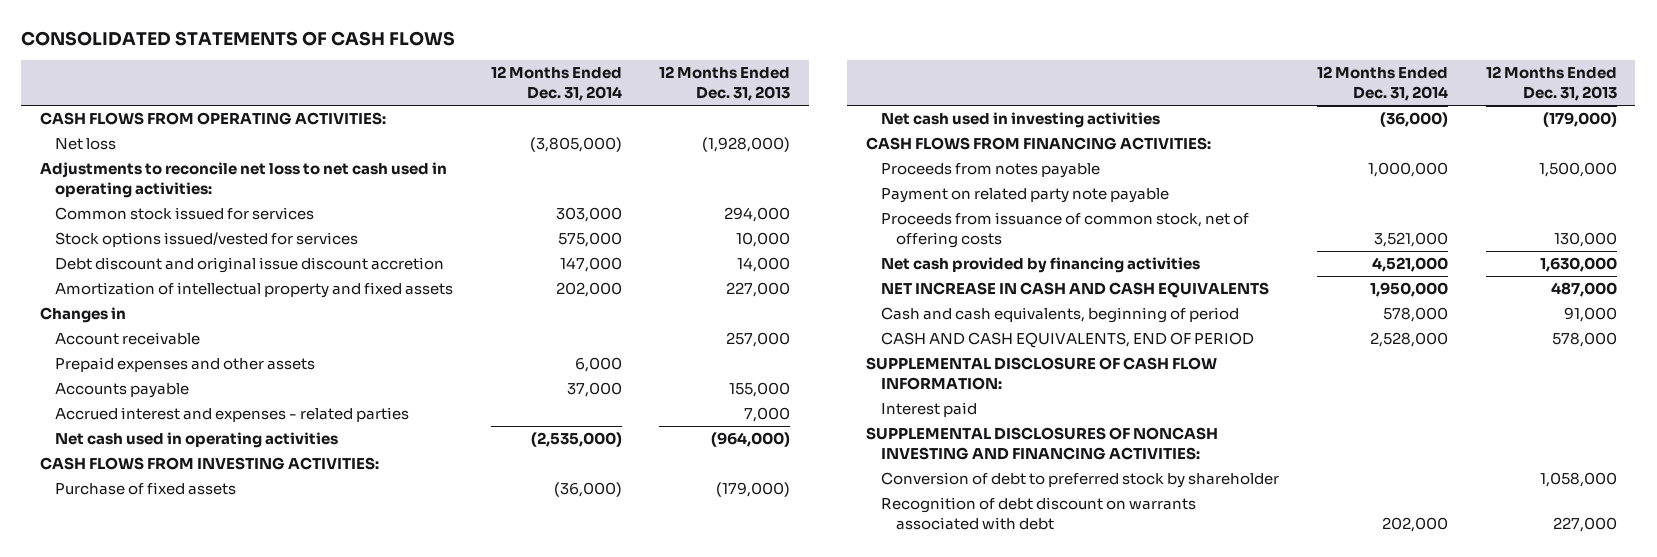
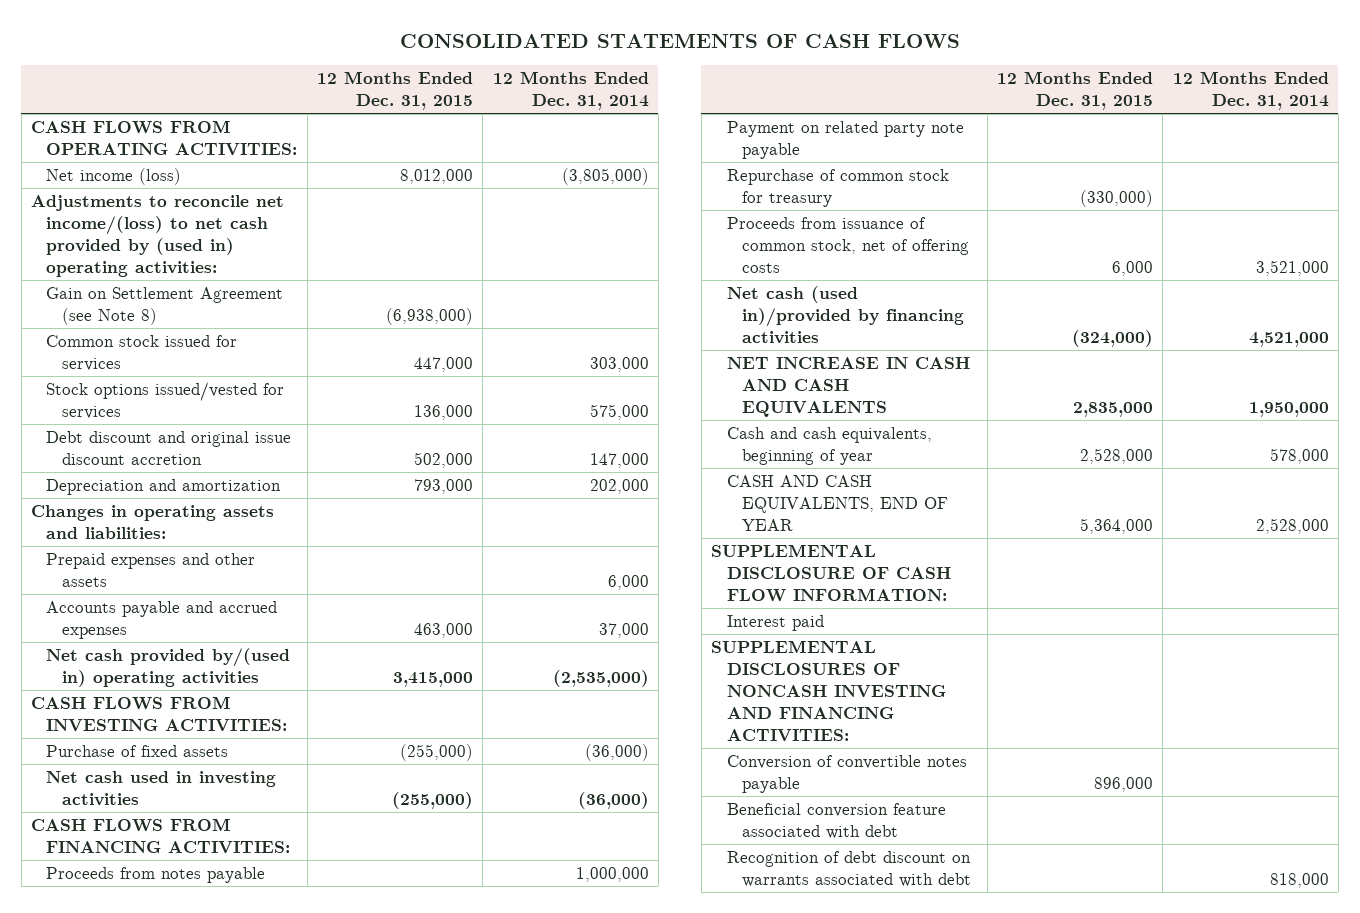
- | 12 Months Ended Dec. 31, 2014 | 12 Months Ended Dec. 31, 2013
+ | 12 Months Ended Dec. 31, 2015 | 12 Months Ended Dec. 31, 2014
- Net loss | (3,805,000) | (1,928,000)
- Adjustments to reconcile net loss to net cash used in operating activities:
+ Net income (loss) | 8,012,000 | (3,805,000)
+ Adjustments to reconcile net income/(loss) to net cash provided by (used in) operating activities:
+ Gain on Settlement Agreement (see Note 8) | (6,938,000) |
- Amortization of intellectual property and fixed assets | 202,000 | 227,000
- Changes in
- Account receivable | | 257,000
+ Depreciation and amortization | 793,000 | 202,000
+ Changes in operating assets and liabilities:
- Accounts payable | 37,000 | 155,000
- Accrued interest and expenses - related parties | | 7,000
- Net cash used in operating activities | (2,535,000) | (964,000)
+ Accounts payable and accrued expenses | 463,000 | 37,000
+ Net cash provided by/(used in) operating activities | 3,415,000 | (2,535,000)
+ Repurchase of common stock for treasury | (330,000) |
- Net cash provided by financing activities | 4,521,000 | 1,630,000
+ Net cash (used in)/provided by financing activities | (324,000) | 4,521,000
- Cash and cash equivalents, beginning of period | 578,000 | 91,000
- CASH AND CASH EQUIVALENTS, END OF PERIOD | 2,528,000 | 578,000
+ Cash and cash equivalents, beginning of year | 2,528,000 | 578,000
+ CASH AND CASH EQUIVALENTS, END OF YEAR | 5,364,000 | 2,528,000
- Conversion of debt to preferred stock by shareholder | | 1,058,000
- Recognition of debt discount on warrants associated with debt | 202,000 | 227,000
+ Conversion of convertible notes payable | 896,000 |
+ Beneficial conversion feature associated with debt
+ Recognition of debt discount on warrants associated with debt | | 818,000

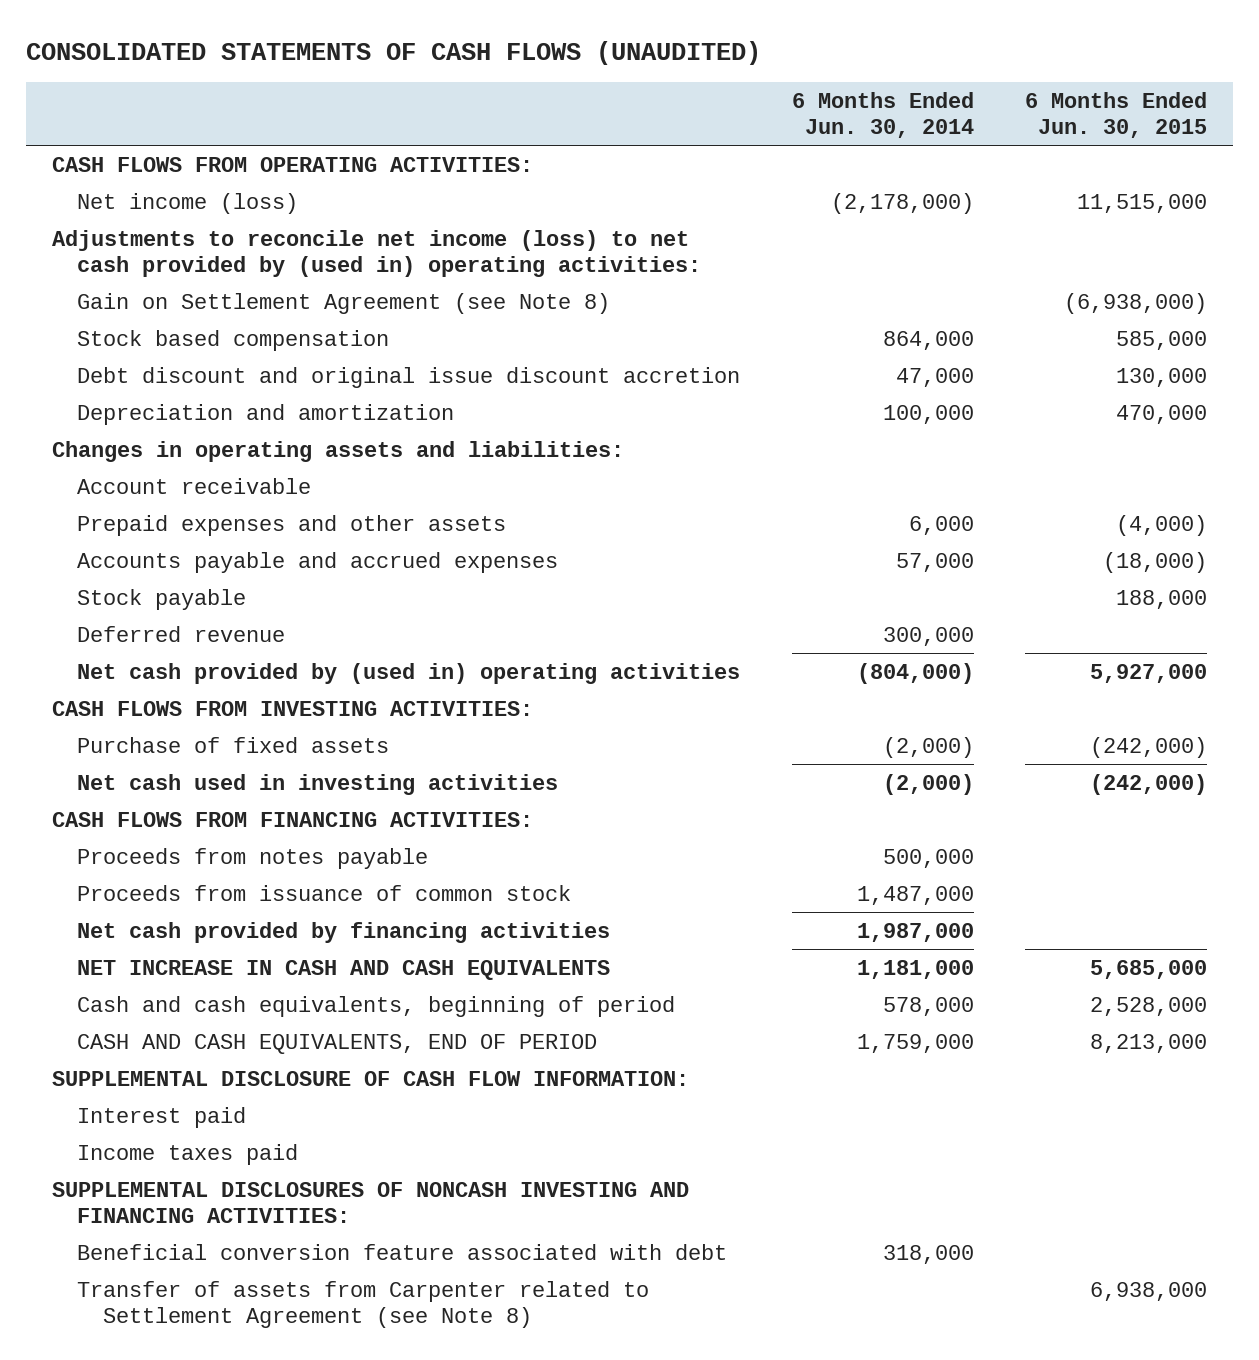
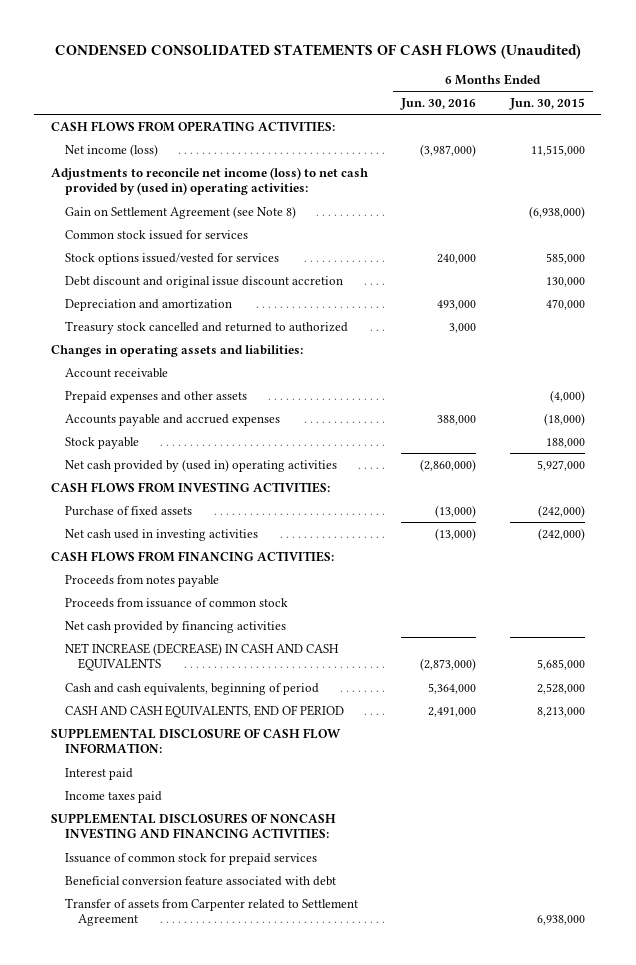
- CONSOLIDATED STATEMENTS OF CASH FLOWS (UNAUDITED)
+ CONDENSED CONSOLIDATED STATEMENTS OF CASH FLOWS (Unaudited)
- | 6 Months Ended Jun. 30, 2014 | 6 Months Ended Jun. 30, 2015
+ | 6 Months Ended Jun. 30, 2016 | 6 Months Ended Jun. 30, 2015
- Stock based compensation | 864,000 | 585,000
+ Common stock issued for services
+ Stock options issued/vested for services | 240,000 | 585,000
+ Treasury stock cancelled and returned to authorized | 3,000 |
- Deferred revenue | 300,000 |
- NET INCREASE IN CASH AND CASH EQUIVALENTS | 1,181,000 | 5,685,000
+ NET INCREASE (DECREASE) IN CASH AND CASH EQUIVALENTS | (2,873,000) | 5,685,000
+ Issuance of common stock for prepaid services
- Transfer of assets from Carpenter related to Settlement Agreement (see Note 8) | | 6,938,000
+ Transfer of assets from Carpenter related to Settlement Agreement | | 6,938,000

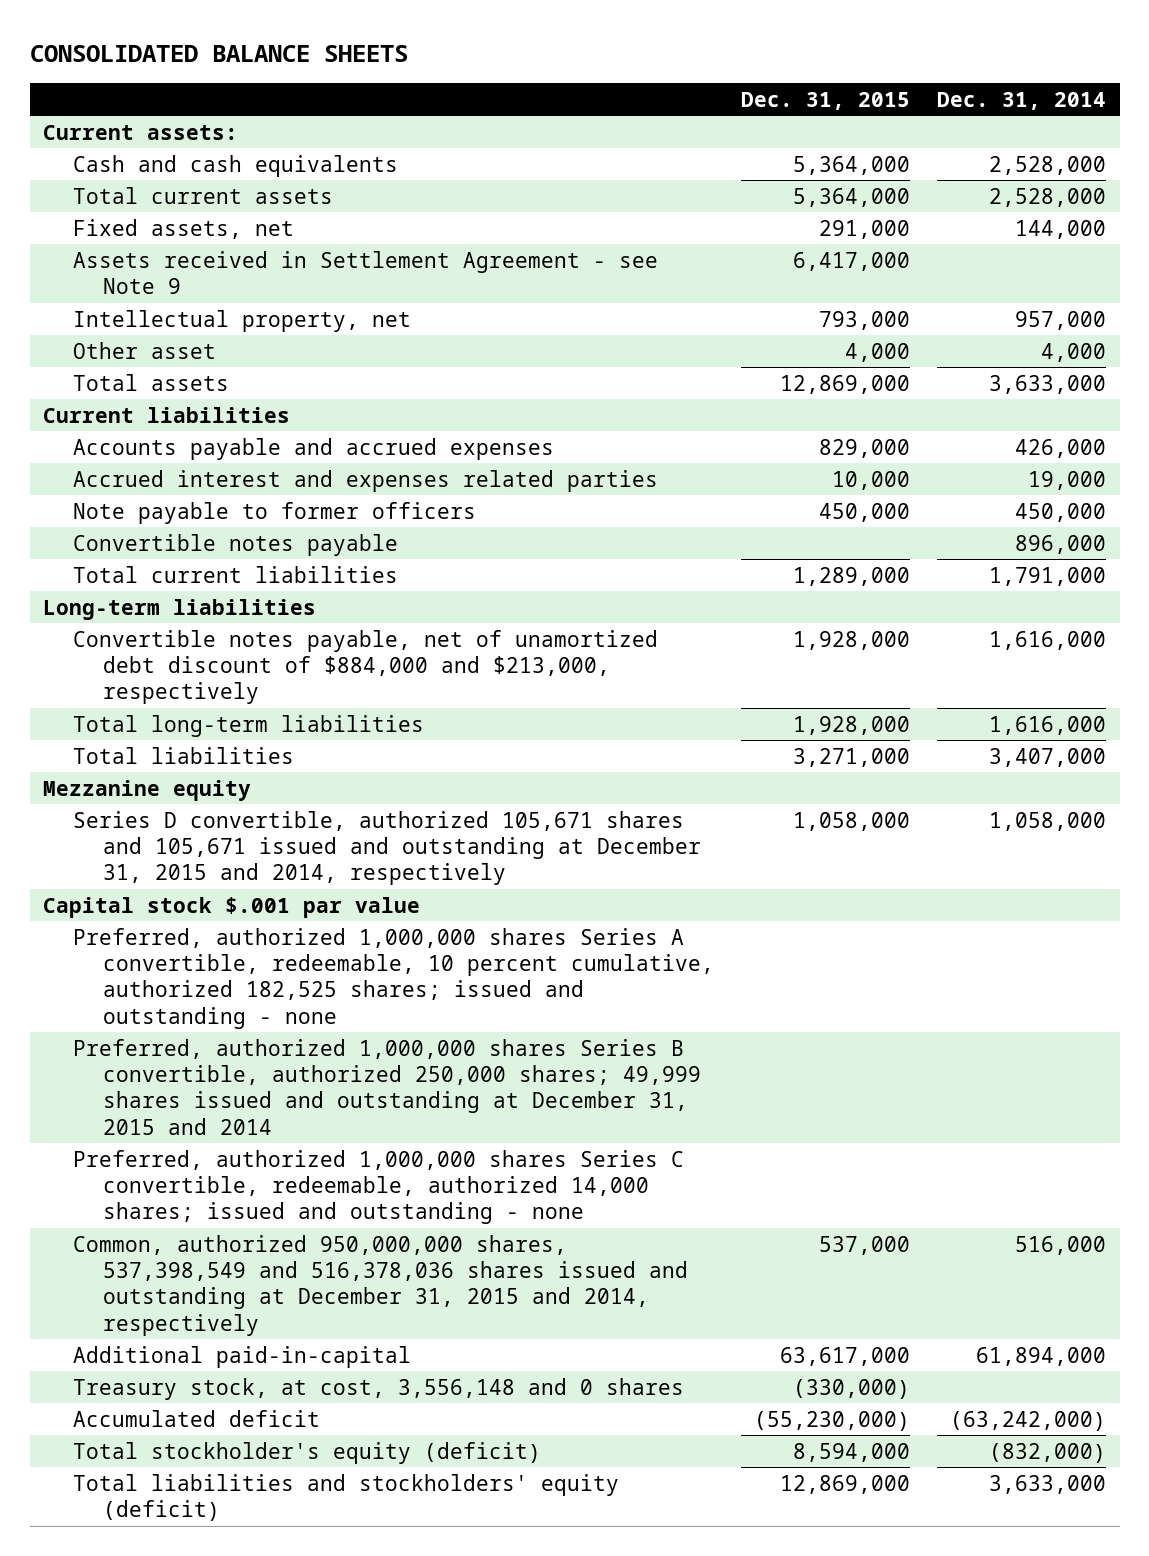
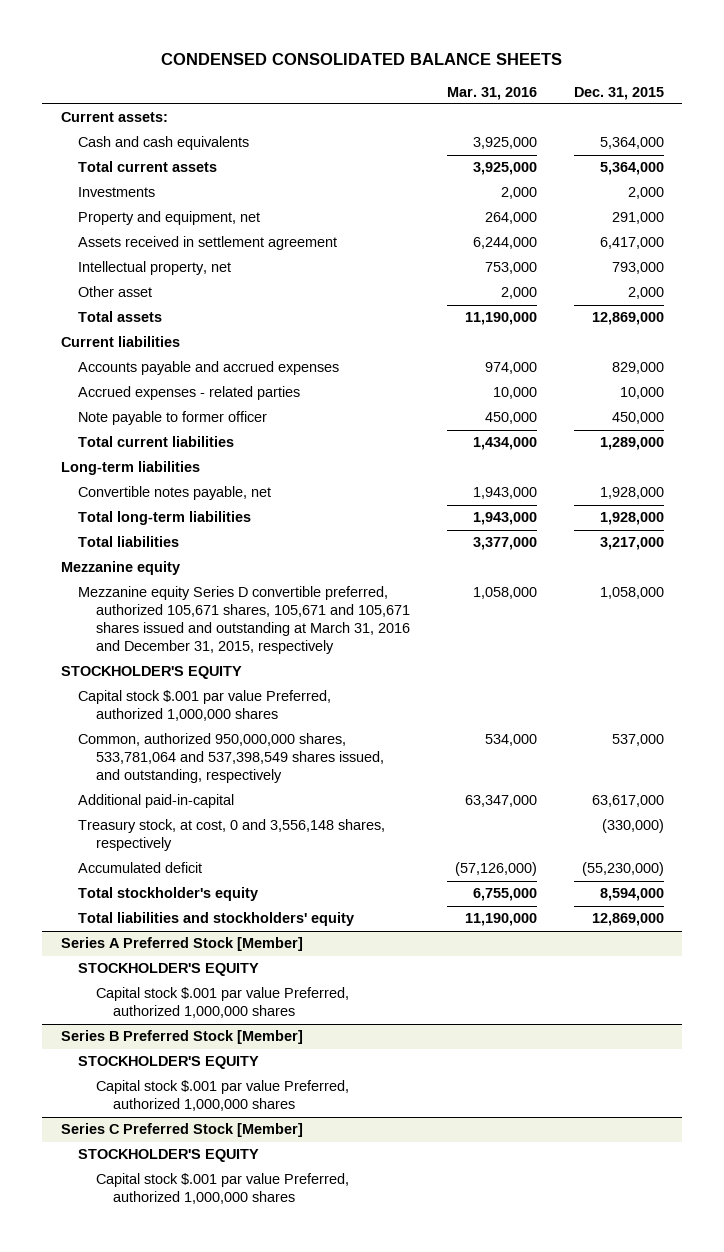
- CONSOLIDATED BALANCE SHEETS
+ CONDENSED CONSOLIDATED BALANCE SHEETS
- | Dec. 31, 2015 | Dec. 31, 2014
+ | Mar. 31, 2016 | Dec. 31, 2015
- Fixed assets, net | 291,000 | 144,000
- Assets received in Settlement Agreement - see Note 9 | 6,417,000 |
+ Investments | 2,000 | 2,000
+ Property and equipment, net | 264,000 | 291,000
+ Assets received in settlement agreement | 6,244,000 | 6,417,000
- Other asset | 4,000 | 4,000
+ Other asset | 2,000 | 2,000
- Accrued interest and expenses related parties | 10,000 | 19,000
- Note payable to former officers | 450,000 | 450,000
- Convertible notes payable | | 896,000
+ Accrued expenses - related parties | 10,000 | 10,000
+ Note payable to former officer | 450,000 | 450,000
- Convertible notes payable, net of unamortized debt discount of $884,000 and $213,000, respectively | 1,928,000 | 1,616,000
+ Convertible notes payable, net | 1,943,000 | 1,928,000
- Total liabilities | 3,271,000 | 3,407,000
+ Total liabilities | 3,377,000 | 3,217,000
- Series D convertible, authorized 105,671 shares and 105,671 issued and outstanding at December 31, 2015 and 2014, respectively | 1,058,000 | 1,058,000
- Capital stock $.001 par value
- Preferred, authorized 1,000,000 shares Series A convertible, redeemable, 10 percent cumulative, authorized 182,525 shares; issued and outstanding - none
- Preferred, authorized 1,000,000 shares Series B convertible, authorized 250,000 shares; 49,999 shares issued and outstanding at December 31, 2015 and 2014
- Preferred, authorized 1,000,000 shares Series C convertible, redeemable, authorized 14,000 shares; issued and outstanding - none
- Common, authorized 950,000,000 shares, 537,398,549 and 516,378,036 shares issued and outstanding at December 31, 2015 and 2014, respectively | 537,000 | 516,000
+ Mezzanine equity Series D convertible preferred, authorized 105,671 shares, 105,671 and 105,671 shares issued and outstanding at March 31, 2016 and December 31, 2015, respectively | 1,058,000 | 1,058,000
+ STOCKHOLDER'S EQUITY
+ Capital stock $.001 par value Preferred, authorized 1,000,000 shares
+ Common, authorized 950,000,000 shares, 533,781,064 and 537,398,549 shares issued, and outstanding, respectively | 534,000 | 537,000
- Treasury stock, at cost, 3,556,148 and 0 shares | (330,000) |
+ Treasury stock, at cost, 0 and 3,556,148 shares, respectively | | (330,000)
- Total stockholder's equity (deficit) | 8,594,000 | (832,000)
- Total liabilities and stockholders' equity (deficit) | 12,869,000 | 3,633,000
+ Total stockholder's equity | 6,755,000 | 8,594,000
+ Total liabilities and stockholders' equity | 11,190,000 | 12,869,000
+ Series A Preferred Stock [Member]
+ STOCKHOLDER'S EQUITY
+ Capital stock $.001 par value Preferred, authorized 1,000,000 shares
+ Series B Preferred Stock [Member]
+ STOCKHOLDER'S EQUITY
+ Capital stock $.001 par value Preferred, authorized 1,000,000 shares
+ Series C Preferred Stock [Member]
+ STOCKHOLDER'S EQUITY
+ Capital stock $.001 par value Preferred, authorized 1,000,000 shares

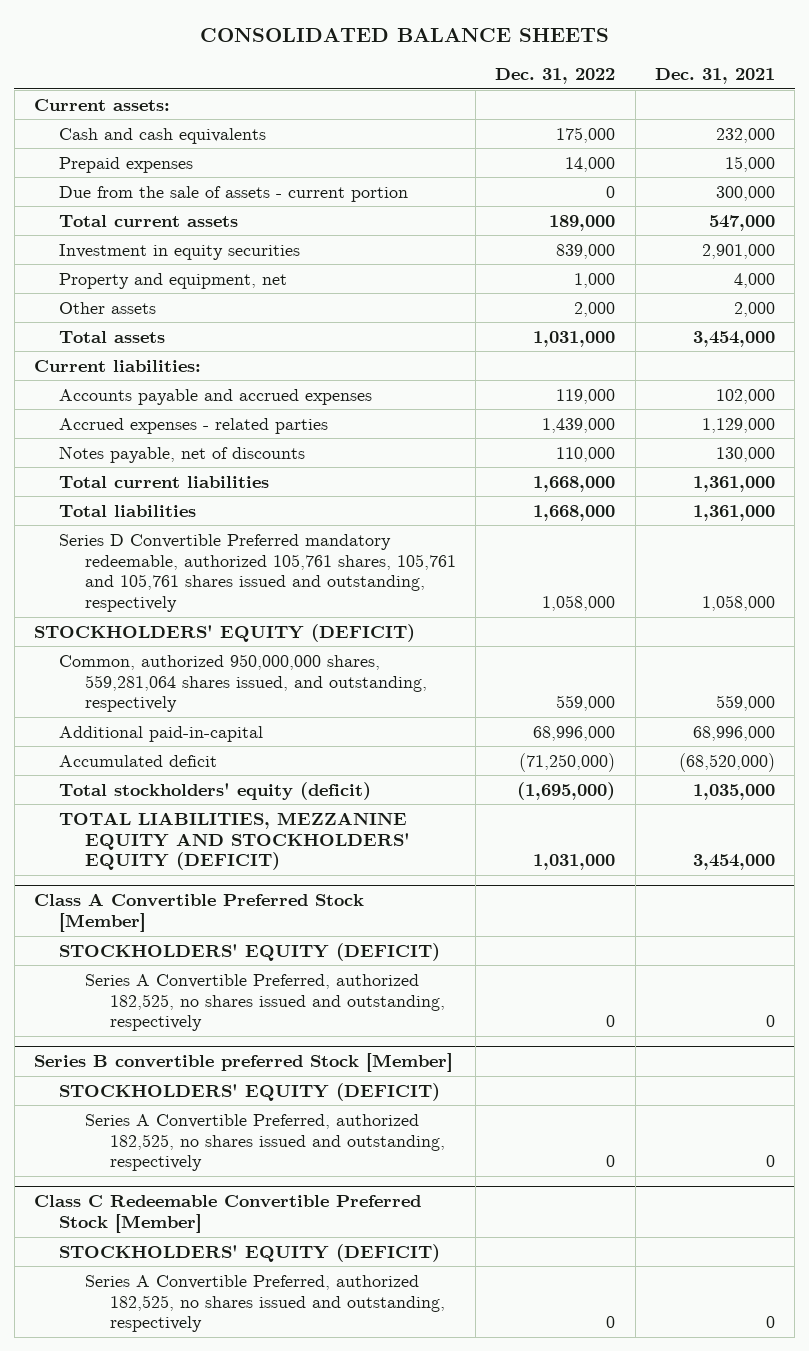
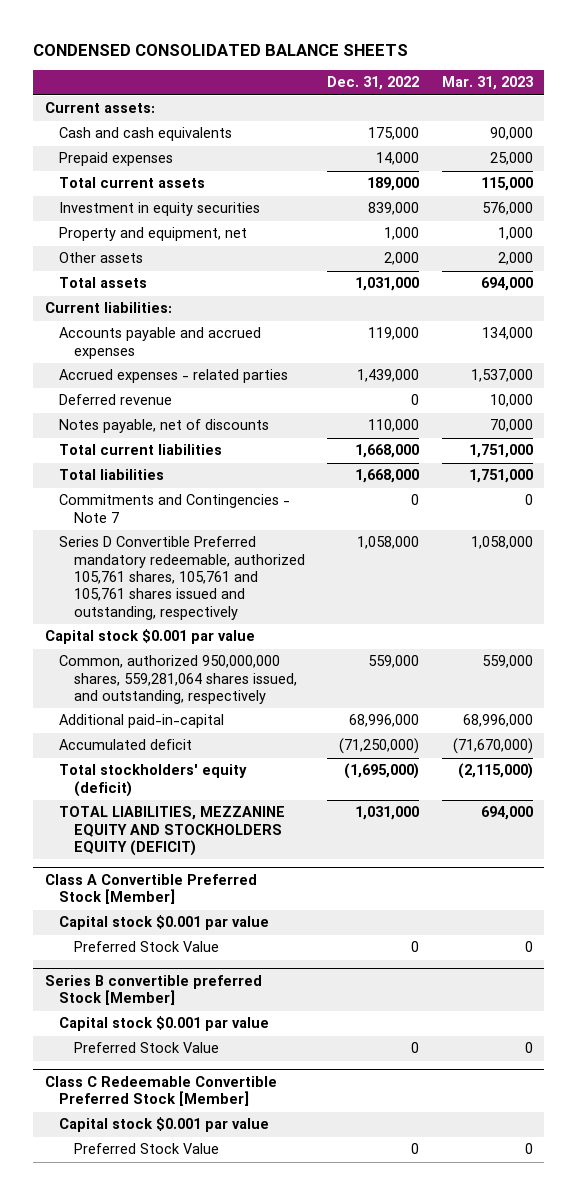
- CONSOLIDATED BALANCE SHEETS
+ CONDENSED CONSOLIDATED BALANCE SHEETS
- | Dec. 31, 2022 | Dec. 31, 2021
+ | Dec. 31, 2022 | Mar. 31, 2023
- Due from the sale of assets - current portion | 0 | 300,000
+ Deferred revenue | 0 | 10,000
+ Commitments and Contingencies - Note 7 | 0 | 0
- STOCKHOLDERS' EQUITY (DEFICIT)
+ Capital stock $0.001 par value
- TOTAL LIABILITIES, MEZZANINE EQUITY AND STOCKHOLDERS' EQUITY (DEFICIT) | 1,031,000 | 3,454,000
+ TOTAL LIABILITIES, MEZZANINE EQUITY AND STOCKHOLDERS EQUITY (DEFICIT) | 1,031,000 | 694,000
@ Class A Convertible Preferred Stock [Member]
- STOCKHOLDERS' EQUITY (DEFICIT)
- Series A Convertible Preferred, authorized 182,525, no shares issued and outstanding, respectively | 0 | 0
+ Capital stock $0.001 par value
+ Preferred Stock Value | 0 | 0
@ Series B convertible preferred Stock [Member]
- STOCKHOLDERS' EQUITY (DEFICIT)
- Series A Convertible Preferred, authorized 182,525, no shares issued and outstanding, respectively | 0 | 0
+ Capital stock $0.001 par value
+ Preferred Stock Value | 0 | 0
@ Class C Redeemable Convertible Preferred Stock [Member]
- STOCKHOLDERS' EQUITY (DEFICIT)
- Series A Convertible Preferred, authorized 182,525, no shares issued and outstanding, respectively | 0 | 0
+ Capital stock $0.001 par value
+ Preferred Stock Value | 0 | 0

